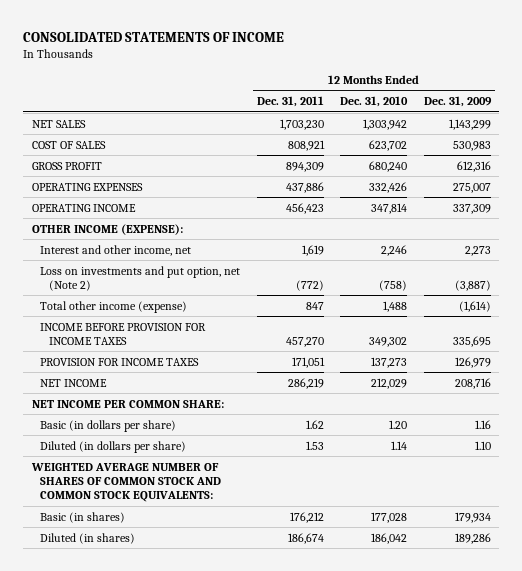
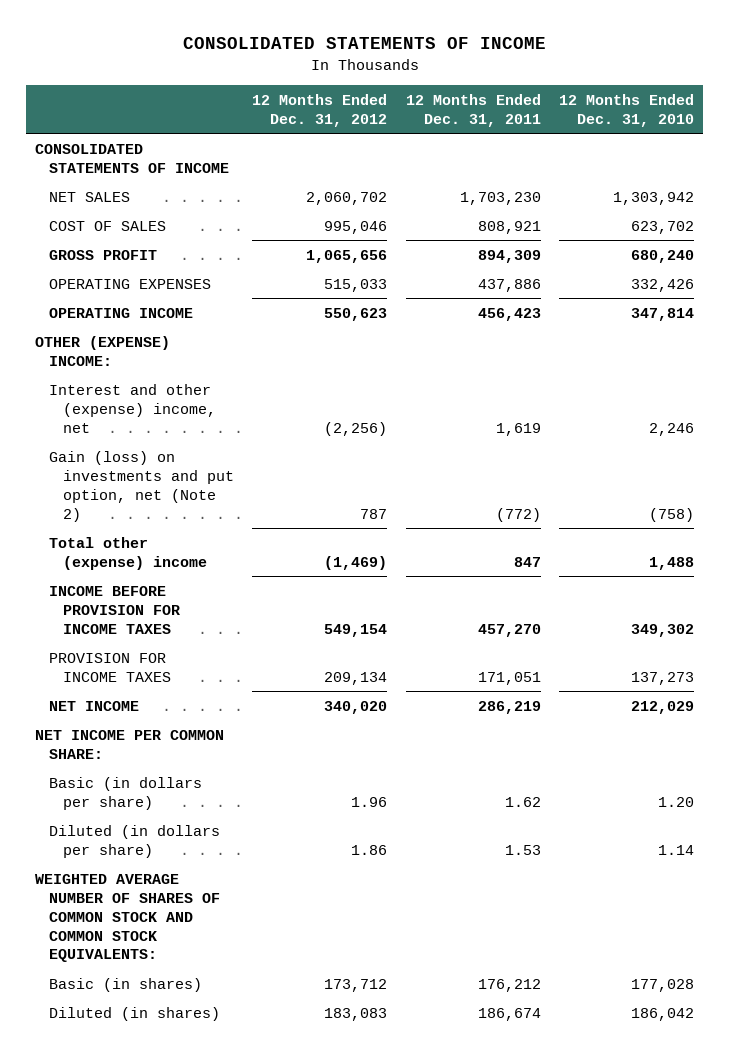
- | 12 Months Ended Dec. 31, 2011 | 12 Months Ended Dec. 31, 2010 | 12 Months Ended Dec. 31, 2009
+ | 12 Months Ended Dec. 31, 2012 | 12 Months Ended Dec. 31, 2011 | 12 Months Ended Dec. 31, 2010
+ CONSOLIDATED STATEMENTS OF INCOME
- OTHER INCOME (EXPENSE):
- Interest and other income, net | 1,619 | 2,246 | 2,273
- Loss on investments and put option, net (Note 2) | (772) | (758) | (3,887)
- Total other income (expense) | 847 | 1,488 | (1,614)
+ OTHER (EXPENSE) INCOME:
+ Interest and other (expense) income, net | (2,256) | 1,619 | 2,246
+ Gain (loss) on investments and put option, net (Note 2) | 787 | (772) | (758)
+ Total other (expense) income | (1,469) | 847 | 1,488

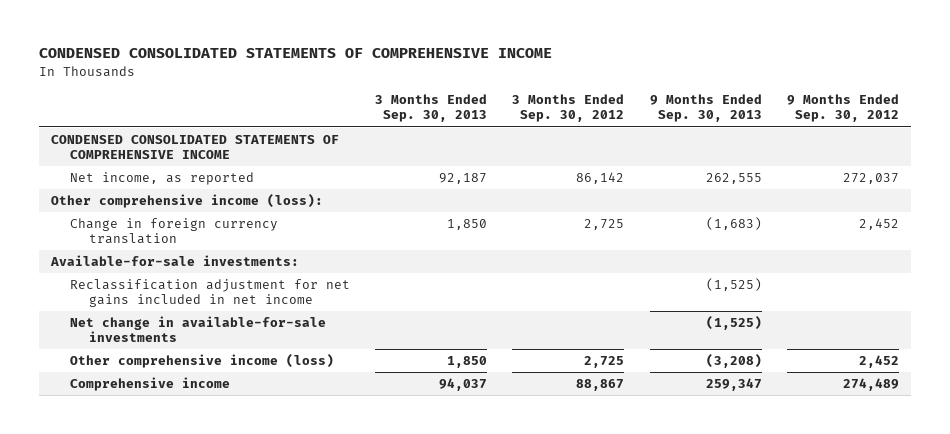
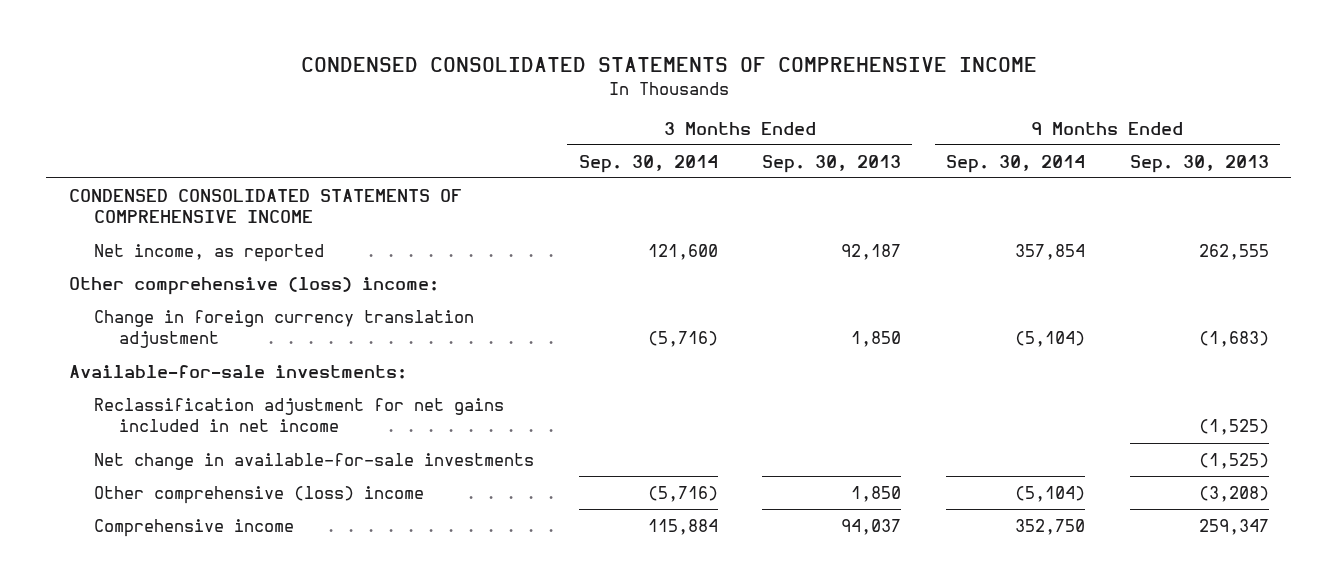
- | 3 Months Ended Sep. 30, 2013 | 3 Months Ended Sep. 30, 2012 | 9 Months Ended Sep. 30, 2013 | 9 Months Ended Sep. 30, 2012
+ | 3 Months Ended Sep. 30, 2014 | 3 Months Ended Sep. 30, 2013 | 9 Months Ended Sep. 30, 2014 | 9 Months Ended Sep. 30, 2013
- Other comprehensive income (loss):
- Change in foreign currency translation | 1,850 | 2,725 | (1,683) | 2,452
+ Other comprehensive (loss) income:
+ Change in foreign currency translation adjustment | (5,716) | 1,850 | (5,104) | (1,683)
- Other comprehensive income (loss) | 1,850 | 2,725 | (3,208) | 2,452
+ Other comprehensive (loss) income | (5,716) | 1,850 | (5,104) | (3,208)

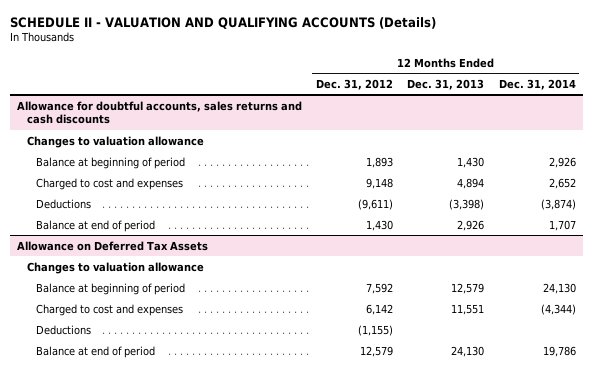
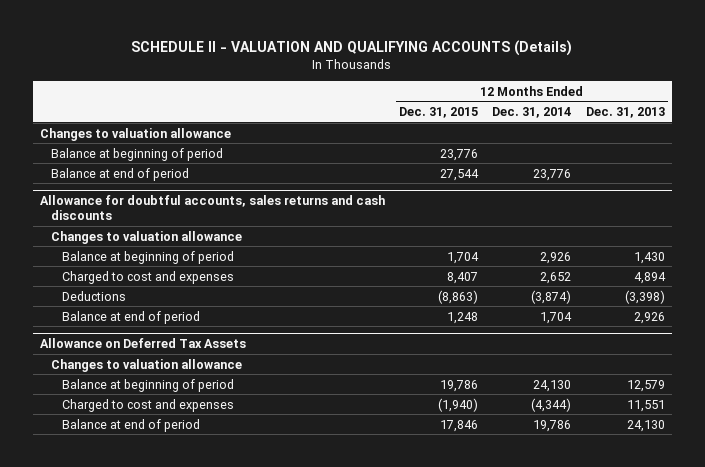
- | 12 Months Ended Dec. 31, 2012 | 12 Months Ended Dec. 31, 2013 | 12 Months Ended Dec. 31, 2014
+ | 12 Months Ended Dec. 31, 2015 | 12 Months Ended Dec. 31, 2014 | 12 Months Ended Dec. 31, 2013
+ Changes to valuation allowance
+ Balance at beginning of period | 23,776 | |
+ Balance at end of period | 27,544 | 23,776 |
@ Allowance for doubtful accounts, sales returns and cash discounts
- Balance at end of period | 1,430 | 2,926 | 1,707
+ Balance at end of period | 1,248 | 1,704 | 2,926
@ Allowance on Deferred Tax Assets
- Deductions | (1,155) | |

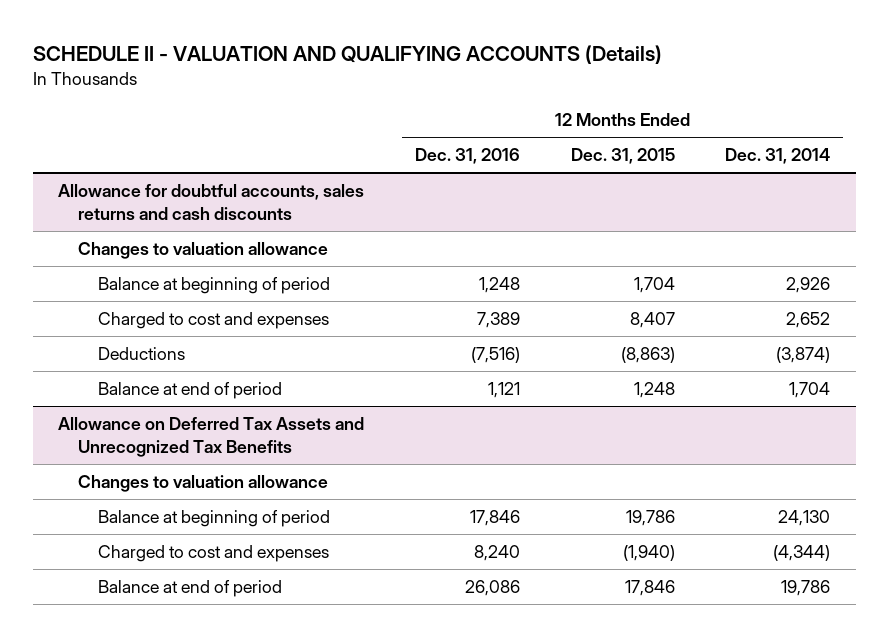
- | 12 Months Ended Dec. 31, 2015 | 12 Months Ended Dec. 31, 2014 | 12 Months Ended Dec. 31, 2013
+ | 12 Months Ended Dec. 31, 2016 | 12 Months Ended Dec. 31, 2015 | 12 Months Ended Dec. 31, 2014
- Changes to valuation allowance
- Balance at beginning of period | 23,776 | |
- Balance at end of period | 27,544 | 23,776 |
- Allowance on Deferred Tax Assets
+ Allowance on Deferred Tax Assets and Unrecognized Tax Benefits

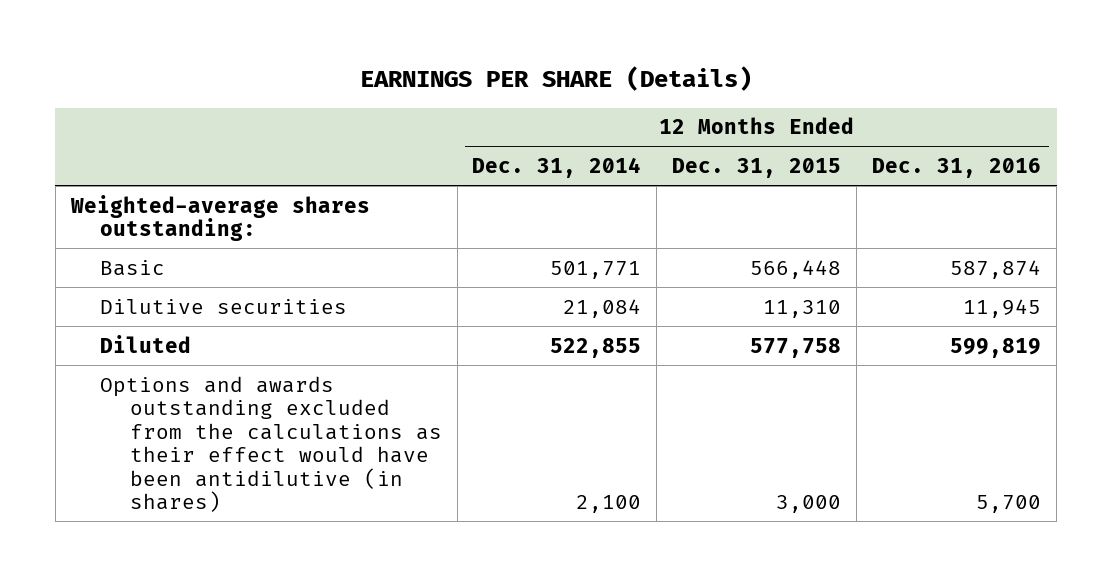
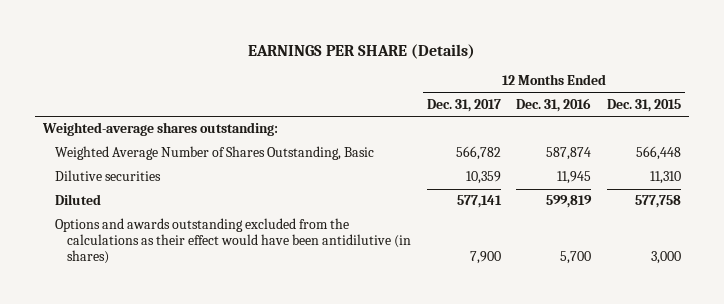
- | 12 Months Ended Dec. 31, 2014 | 12 Months Ended Dec. 31, 2015 | 12 Months Ended Dec. 31, 2016
+ | 12 Months Ended Dec. 31, 2017 | 12 Months Ended Dec. 31, 2016 | 12 Months Ended Dec. 31, 2015
- Basic | 501,771 | 566,448 | 587,874
+ Weighted Average Number of Shares Outstanding, Basic | 566,782 | 587,874 | 566,448

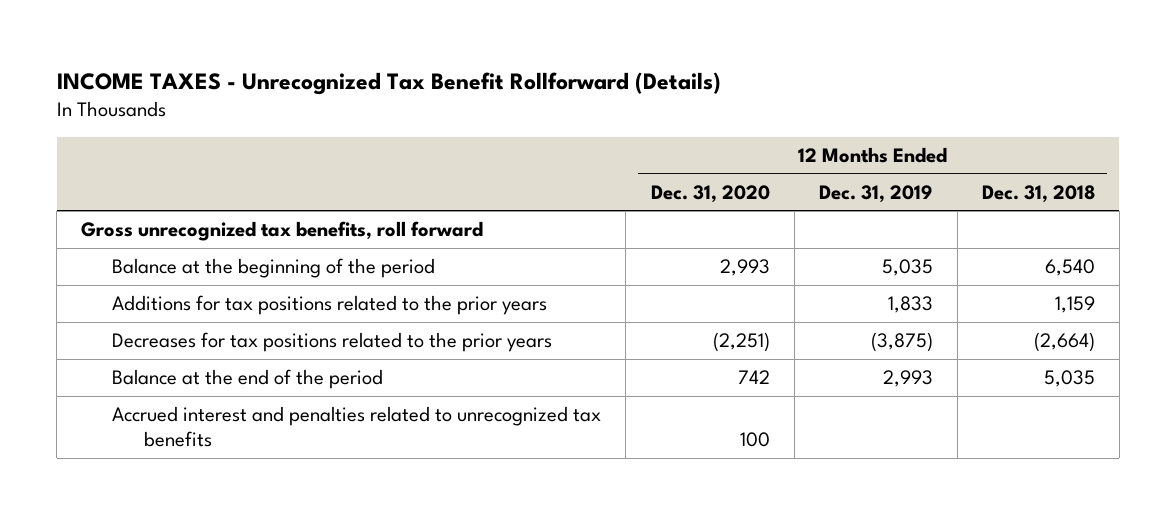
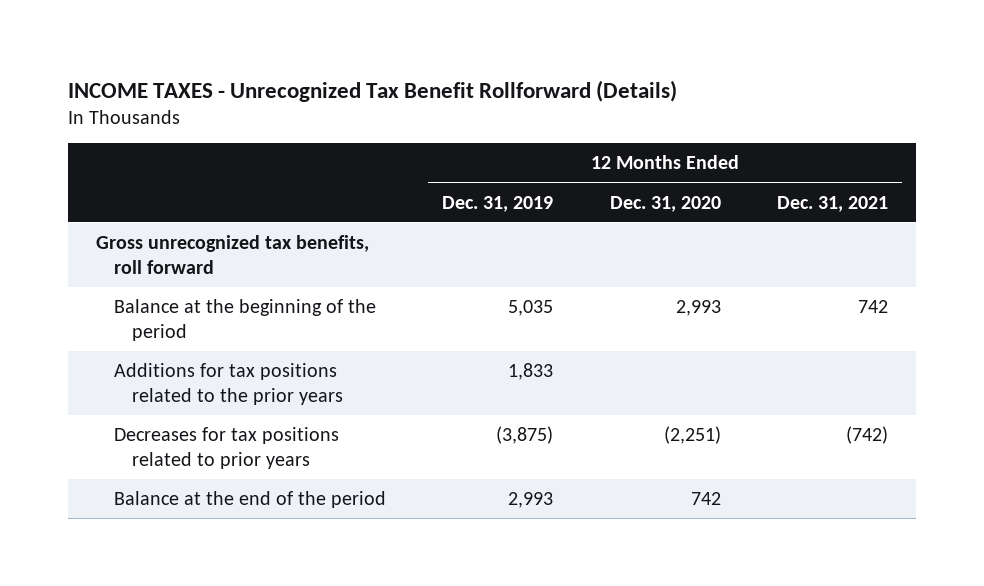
- | 12 Months Ended Dec. 31, 2020 | 12 Months Ended Dec. 31, 2019 | 12 Months Ended Dec. 31, 2018
+ | 12 Months Ended Dec. 31, 2019 | 12 Months Ended Dec. 31, 2020 | 12 Months Ended Dec. 31, 2021
- Decreases for tax positions related to the prior years | (2,251) | (3,875) | (2,664)
+ Decreases for tax positions related to prior years | (3,875) | (2,251) | (742)
- Accrued interest and penalties related to unrecognized tax benefits | 100 | |

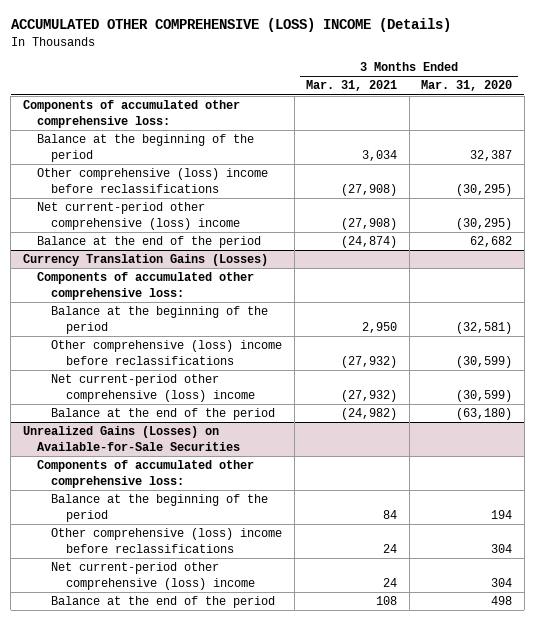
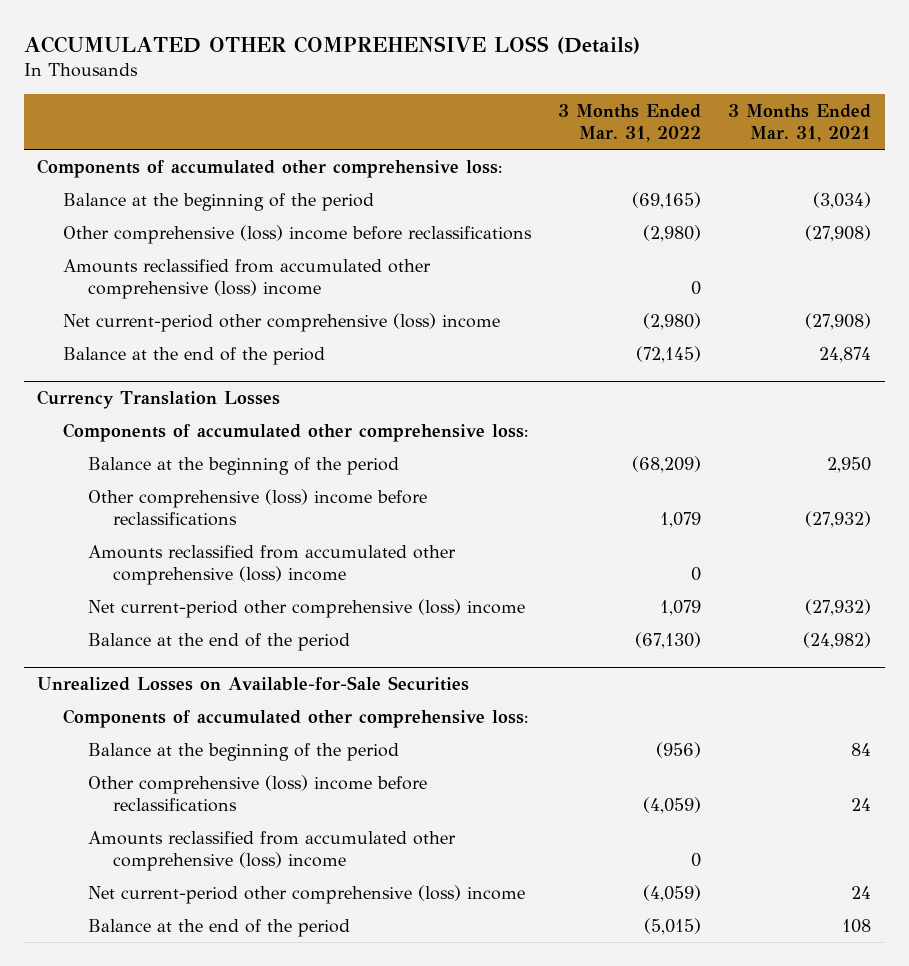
- ACCUMULATED OTHER COMPREHENSIVE (LOSS) INCOME (Details)
+ ACCUMULATED OTHER COMPREHENSIVE LOSS (Details)
- | 3 Months Ended Mar. 31, 2021 | 3 Months Ended Mar. 31, 2020
+ | 3 Months Ended Mar. 31, 2022 | 3 Months Ended Mar. 31, 2021
- Balance at the beginning of the period | 3,034 | 32,387
+ Balance at the beginning of the period | (69,165) | (3,034)
+ Amounts reclassified from accumulated other comprehensive (loss) income | 0 |
- Balance at the end of the period | (24,874) | 62,682
- Currency Translation Gains (Losses)
+ Balance at the end of the period | (72,145) | 24,874
+ Currency Translation Losses
+ Amounts reclassified from accumulated other comprehensive (loss) income | 0 |
- Unrealized Gains (Losses) on Available-for-Sale Securities
+ Unrealized Losses on Available-for-Sale Securities
+ Amounts reclassified from accumulated other comprehensive (loss) income | 0 |

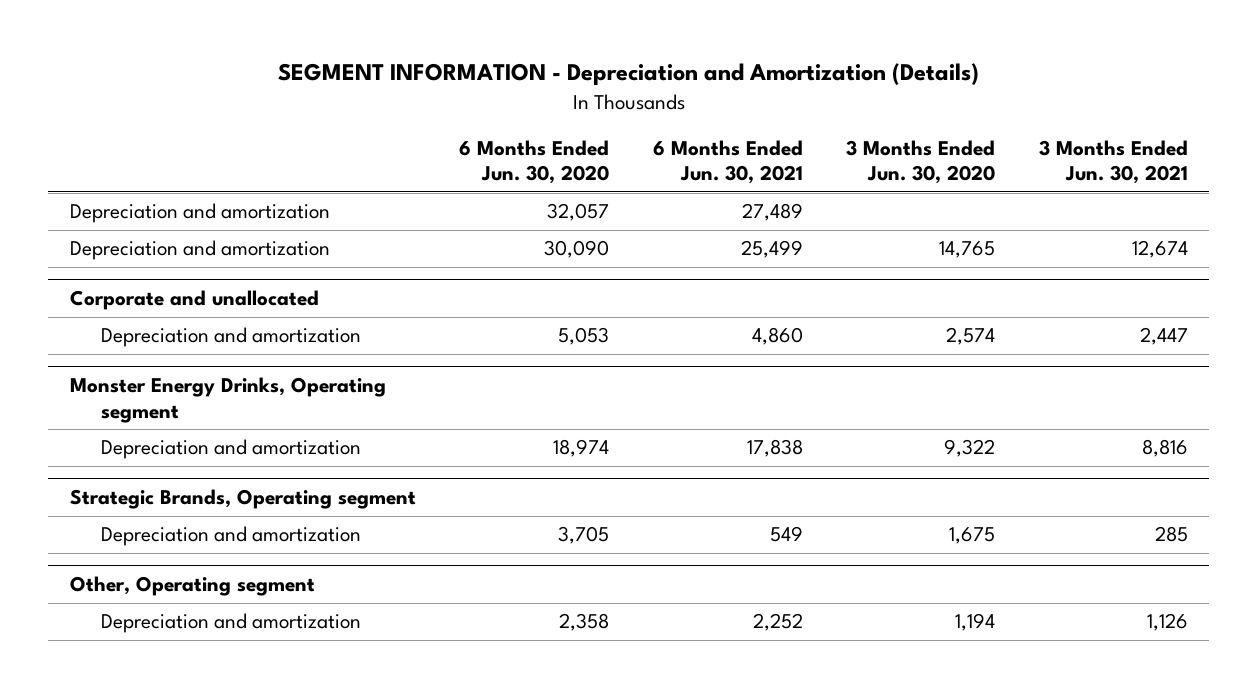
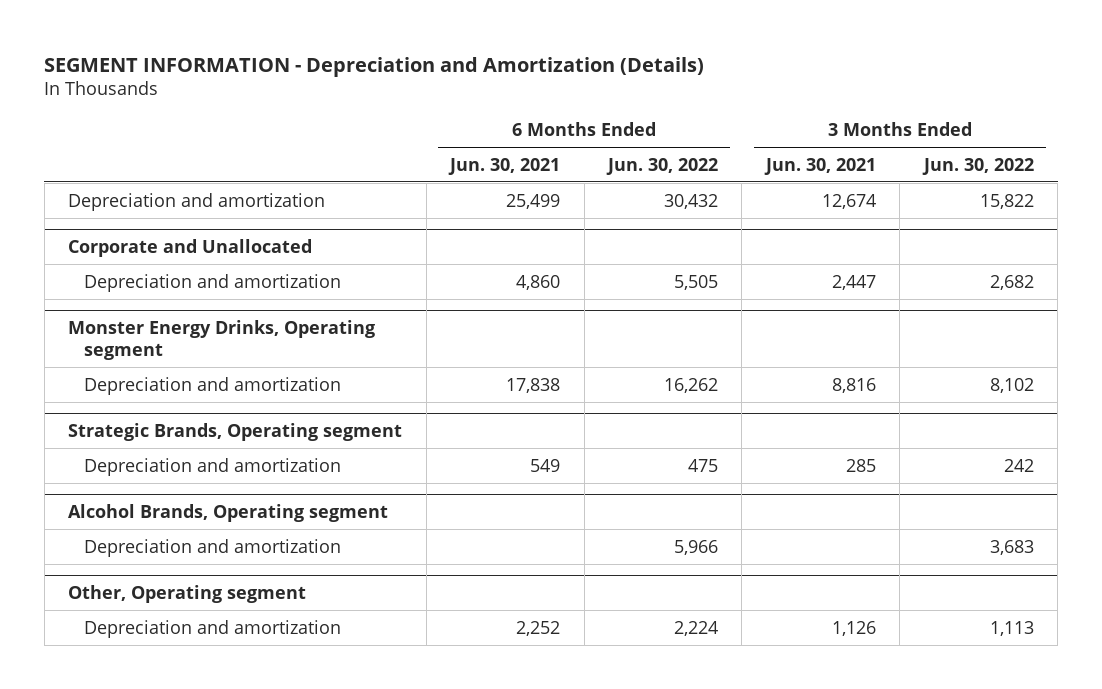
- | 6 Months Ended Jun. 30, 2020 | 6 Months Ended Jun. 30, 2021 | 3 Months Ended Jun. 30, 2020 | 3 Months Ended Jun. 30, 2021
+ | 6 Months Ended Jun. 30, 2021 | 6 Months Ended Jun. 30, 2022 | 3 Months Ended Jun. 30, 2021 | 3 Months Ended Jun. 30, 2022
- Depreciation and amortization | 32,057 | 27,489 | |
- Corporate and unallocated
+ Corporate and Unallocated
+ Alcohol Brands, Operating segment
+ Depreciation and amortization | | 5,966 | | 3,683

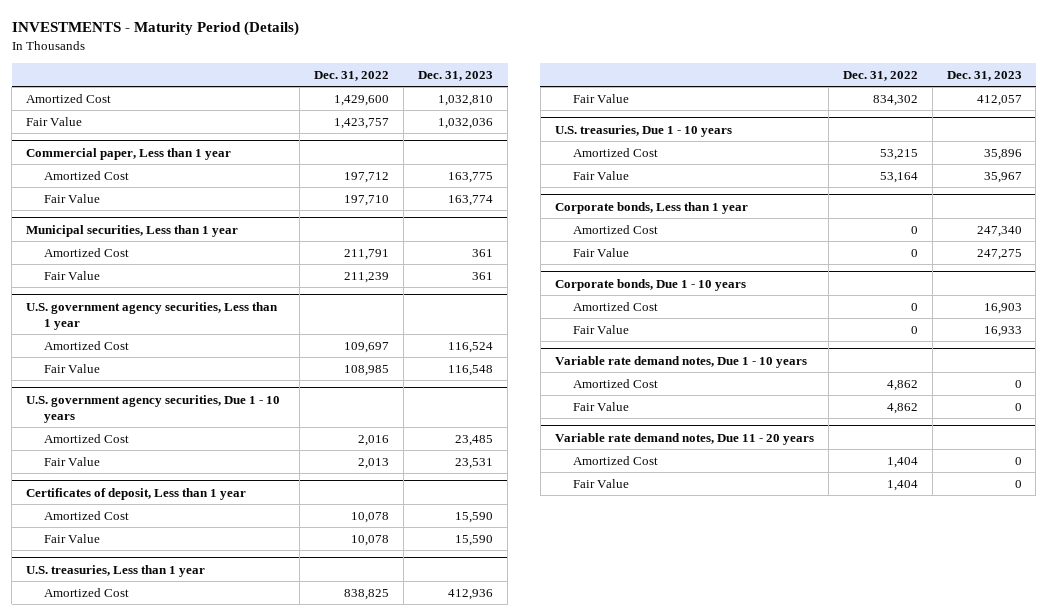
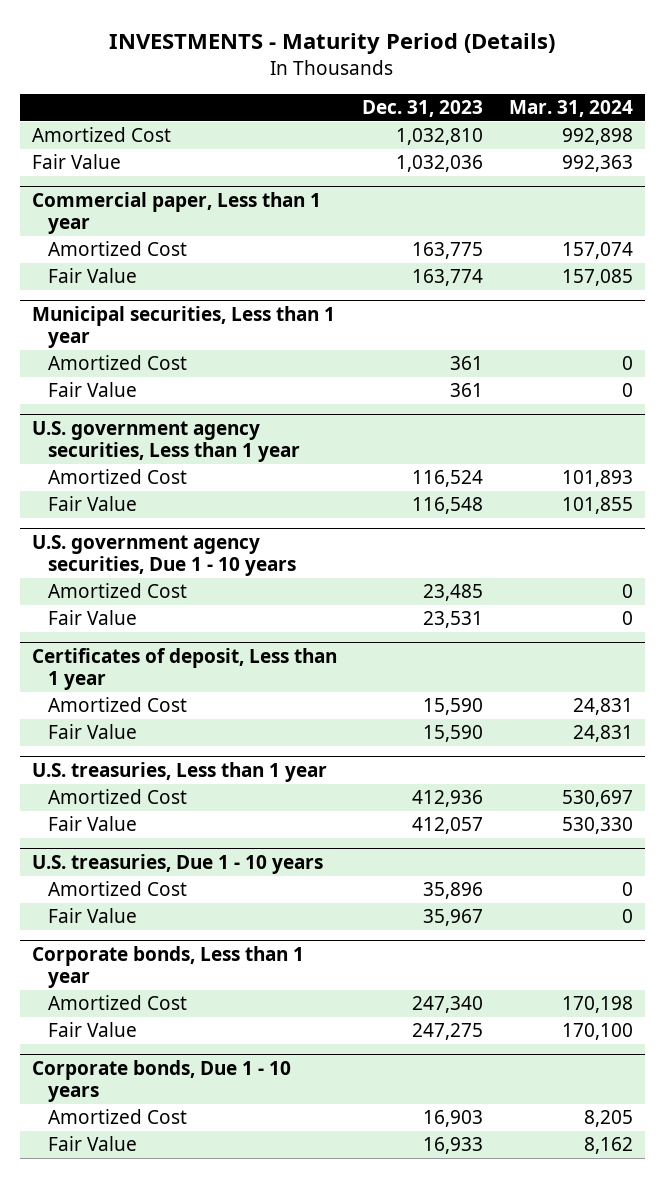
- | Dec. 31, 2022 | Dec. 31, 2023
+ | Dec. 31, 2023 | Mar. 31, 2024
- Variable rate demand notes, Due 1 - 10 years
- Amortized Cost | 4,862 | 0
- Fair Value | 4,862 | 0
- Variable rate demand notes, Due 11 - 20 years
- Amortized Cost | 1,404 | 0
- Fair Value | 1,404 | 0

